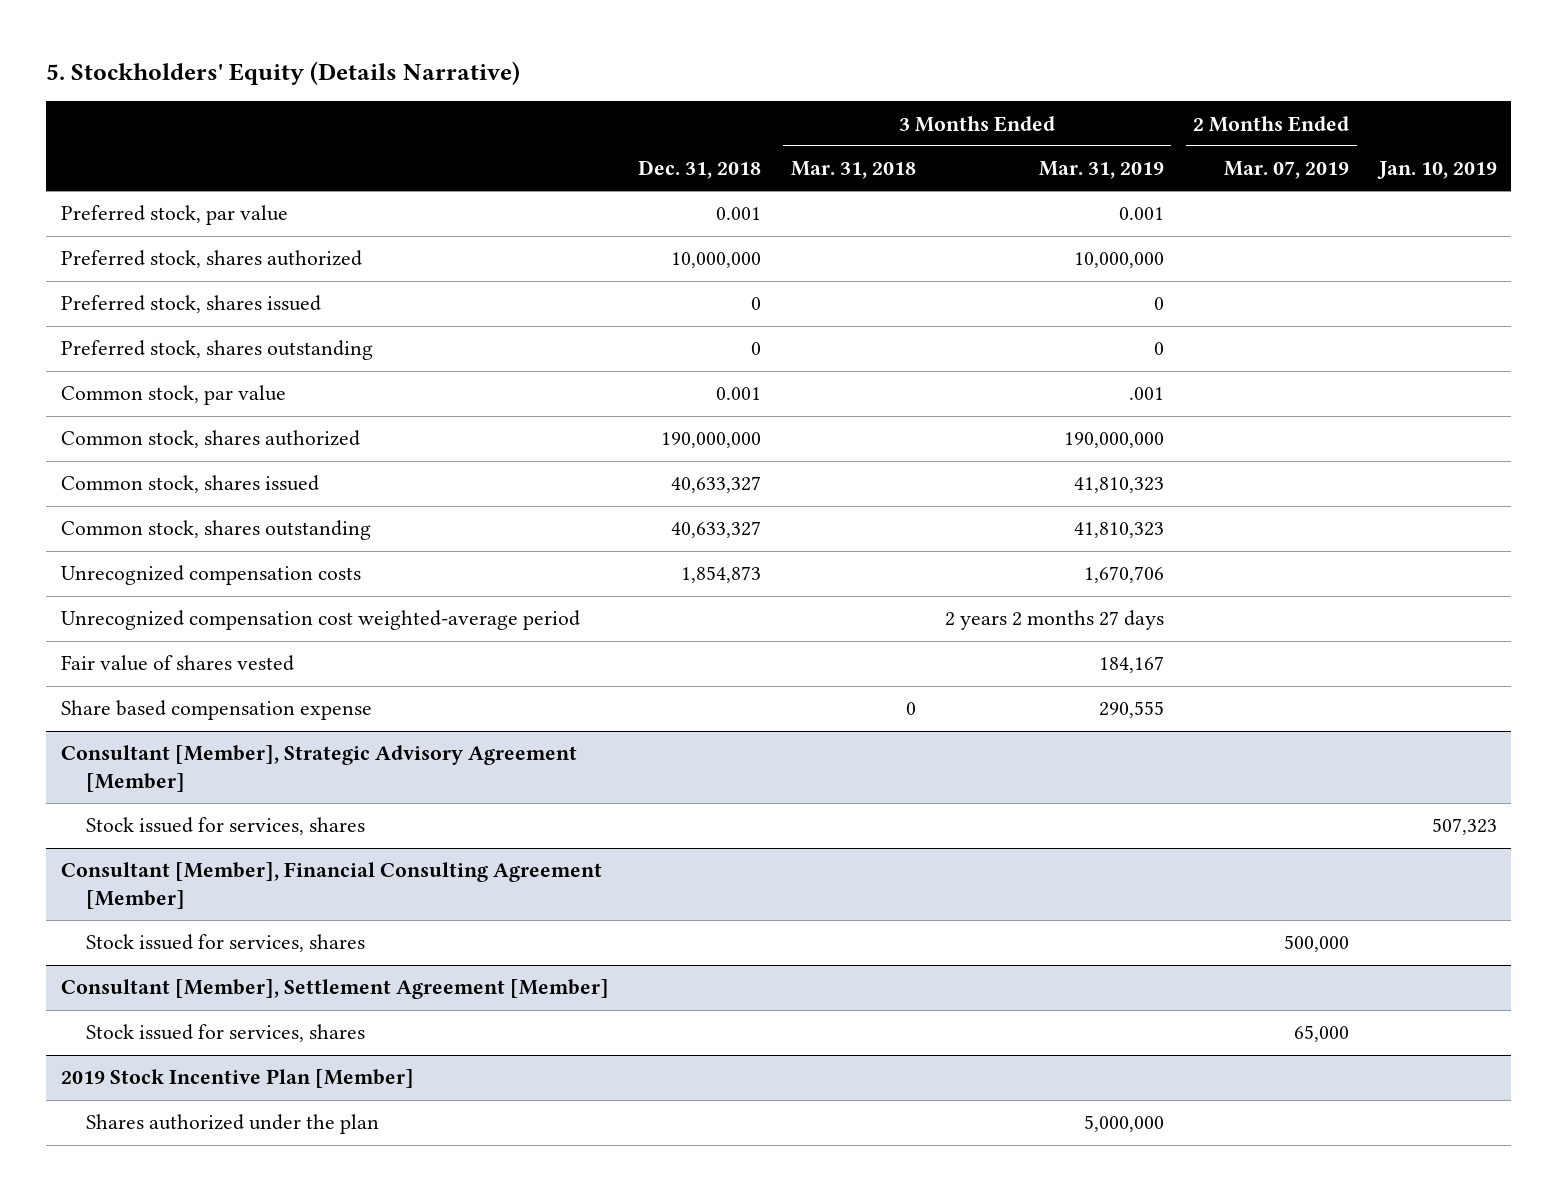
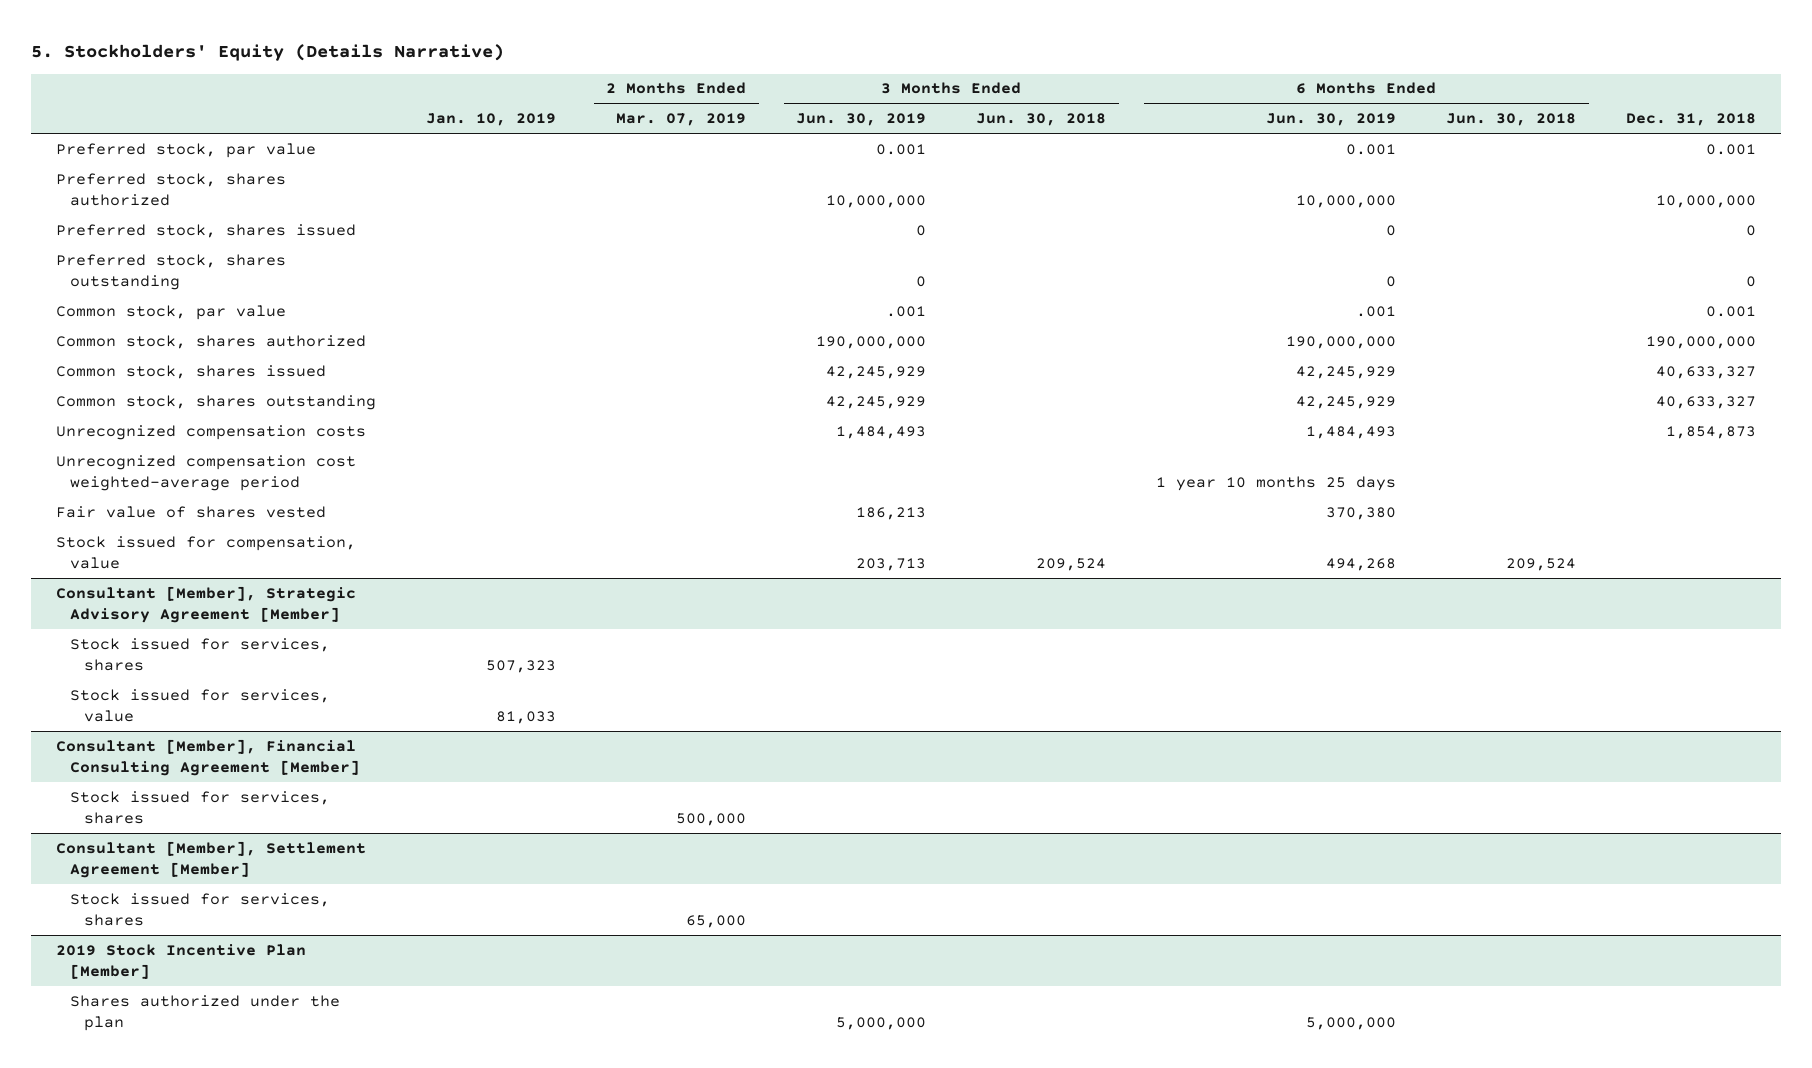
- | Dec. 31, 2018 | 3 Months Ended Mar. 31, 2018 | 3 Months Ended Mar. 31, 2019 | 2 Months Ended Mar. 07, 2019 | Jan. 10, 2019
+ | Jan. 10, 2019 | 2 Months Ended Mar. 07, 2019 | 3 Months Ended Jun. 30, 2019 | 3 Months Ended Jun. 30, 2018 | 6 Months Ended Jun. 30, 2019 | 6 Months Ended Jun. 30, 2018 | Dec. 31, 2018
- Share based compensation expense | | 0 | 290,555 | |
+ Stock issued for compensation, value | | | 203,713 | 209,524 | 494,268 | 209,524 |
@ Consultant [Member], Strategic Advisory Agreement [Member]
+ Stock issued for services, value | 81,033 | | | | | |

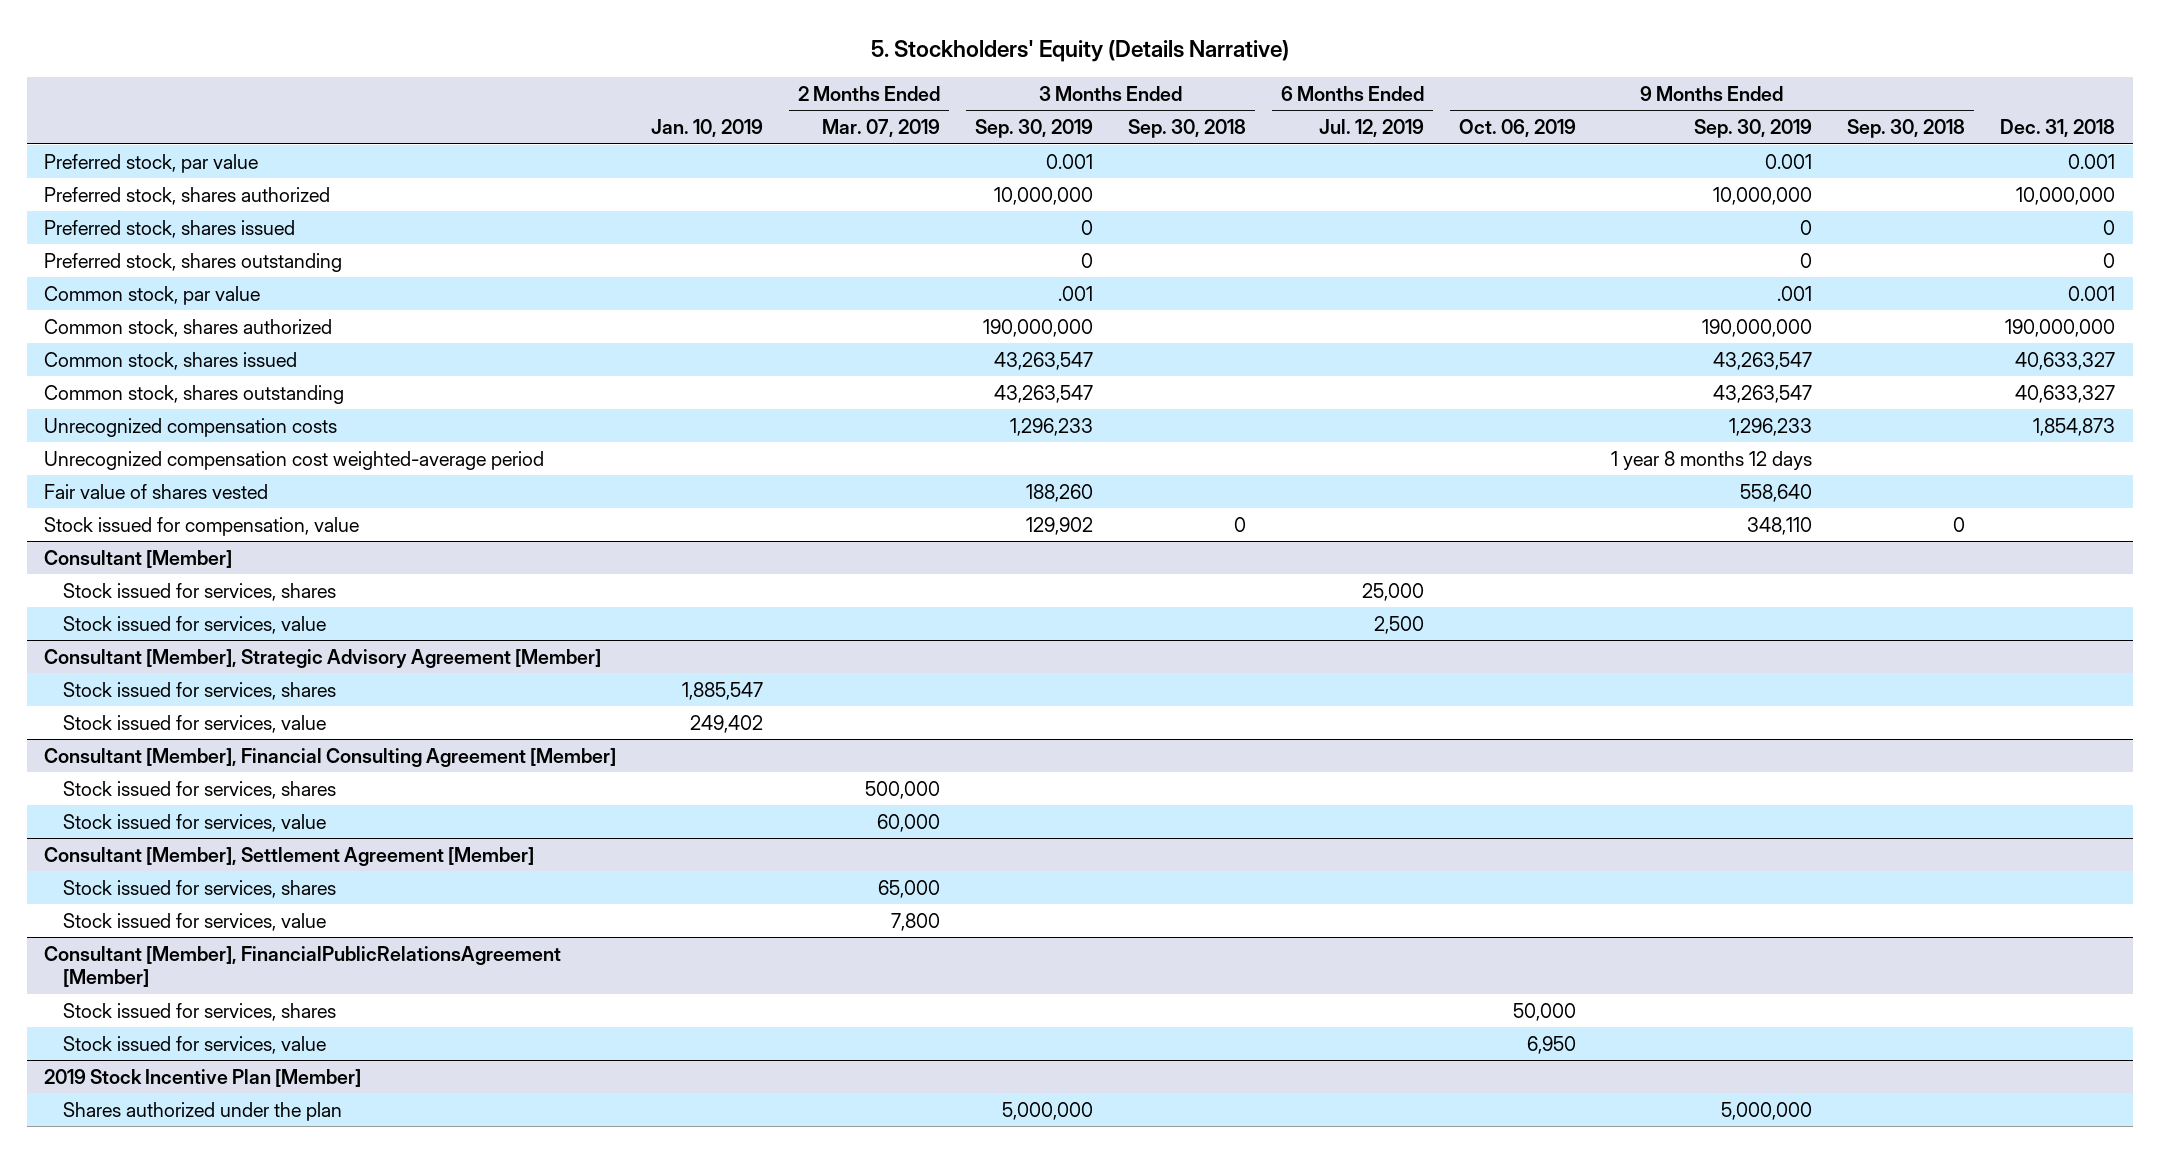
- | Jan. 10, 2019 | 2 Months Ended Mar. 07, 2019 | 3 Months Ended Jun. 30, 2019 | 3 Months Ended Jun. 30, 2018 | 6 Months Ended Jun. 30, 2019 | 6 Months Ended Jun. 30, 2018 | Dec. 31, 2018
+ | Jan. 10, 2019 | 2 Months Ended Mar. 07, 2019 | 3 Months Ended Sep. 30, 2019 | 3 Months Ended Sep. 30, 2018 | 6 Months Ended Jul. 12, 2019 | 9 Months Ended Oct. 06, 2019 | 9 Months Ended Sep. 30, 2019 | 9 Months Ended Sep. 30, 2018 | Dec. 31, 2018
+ Consultant [Member]
+ Stock issued for services, shares | | | | | 25,000 | | | |
+ Stock issued for services, value | | | | | 2,500 | | | |
@ Consultant [Member], Strategic Advisory Agreement [Member]
- Stock issued for services, shares | 507,323 | | | | | |
- Stock issued for services, value | 81,033 | | | | | |
+ Stock issued for services, shares | 1,885,547 | | | | | | | |
+ Stock issued for services, value | 249,402 | | | | | | | |
@ Consultant [Member], Financial Consulting Agreement [Member]
+ Stock issued for services, value | | 60,000 | | | | | | |
@ Consultant [Member], Settlement Agreement [Member]
+ Stock issued for services, value | | 7,800 | | | | | | |
+ Consultant [Member], FinancialPublicRelationsAgreement [Member]
+ Stock issued for services, shares | | | | | | 50,000 | | |
+ Stock issued for services, value | | | | | | 6,950 | | |

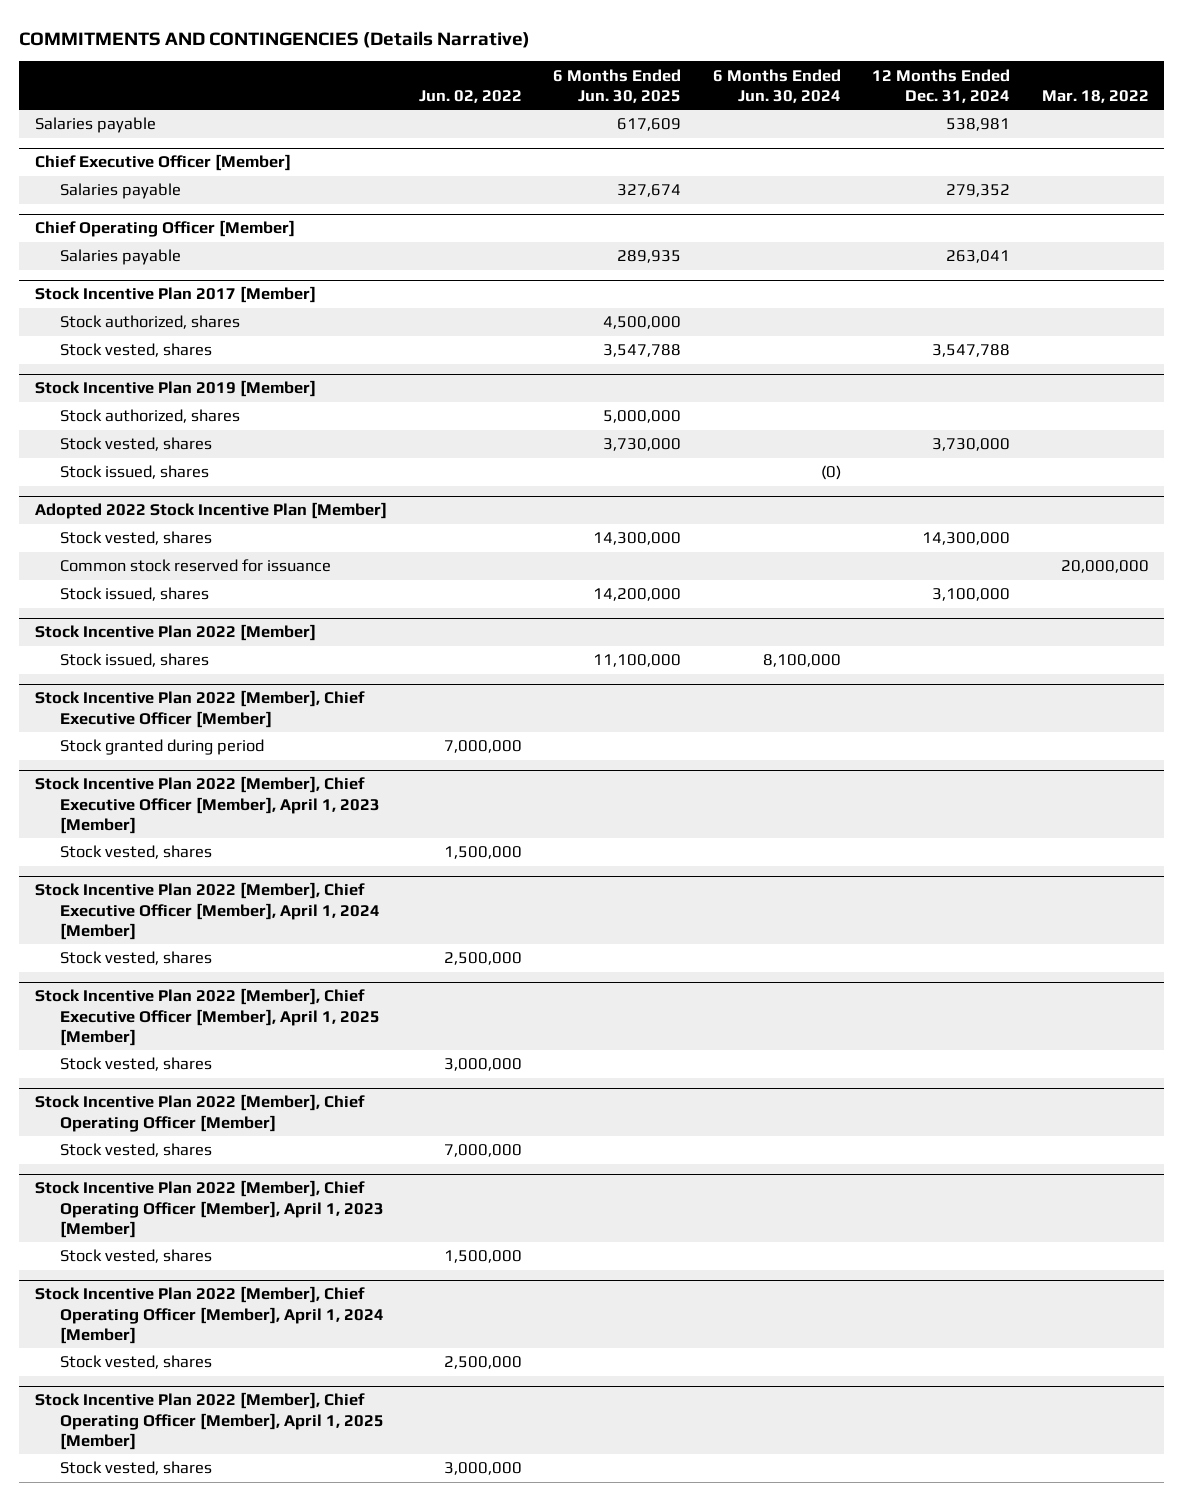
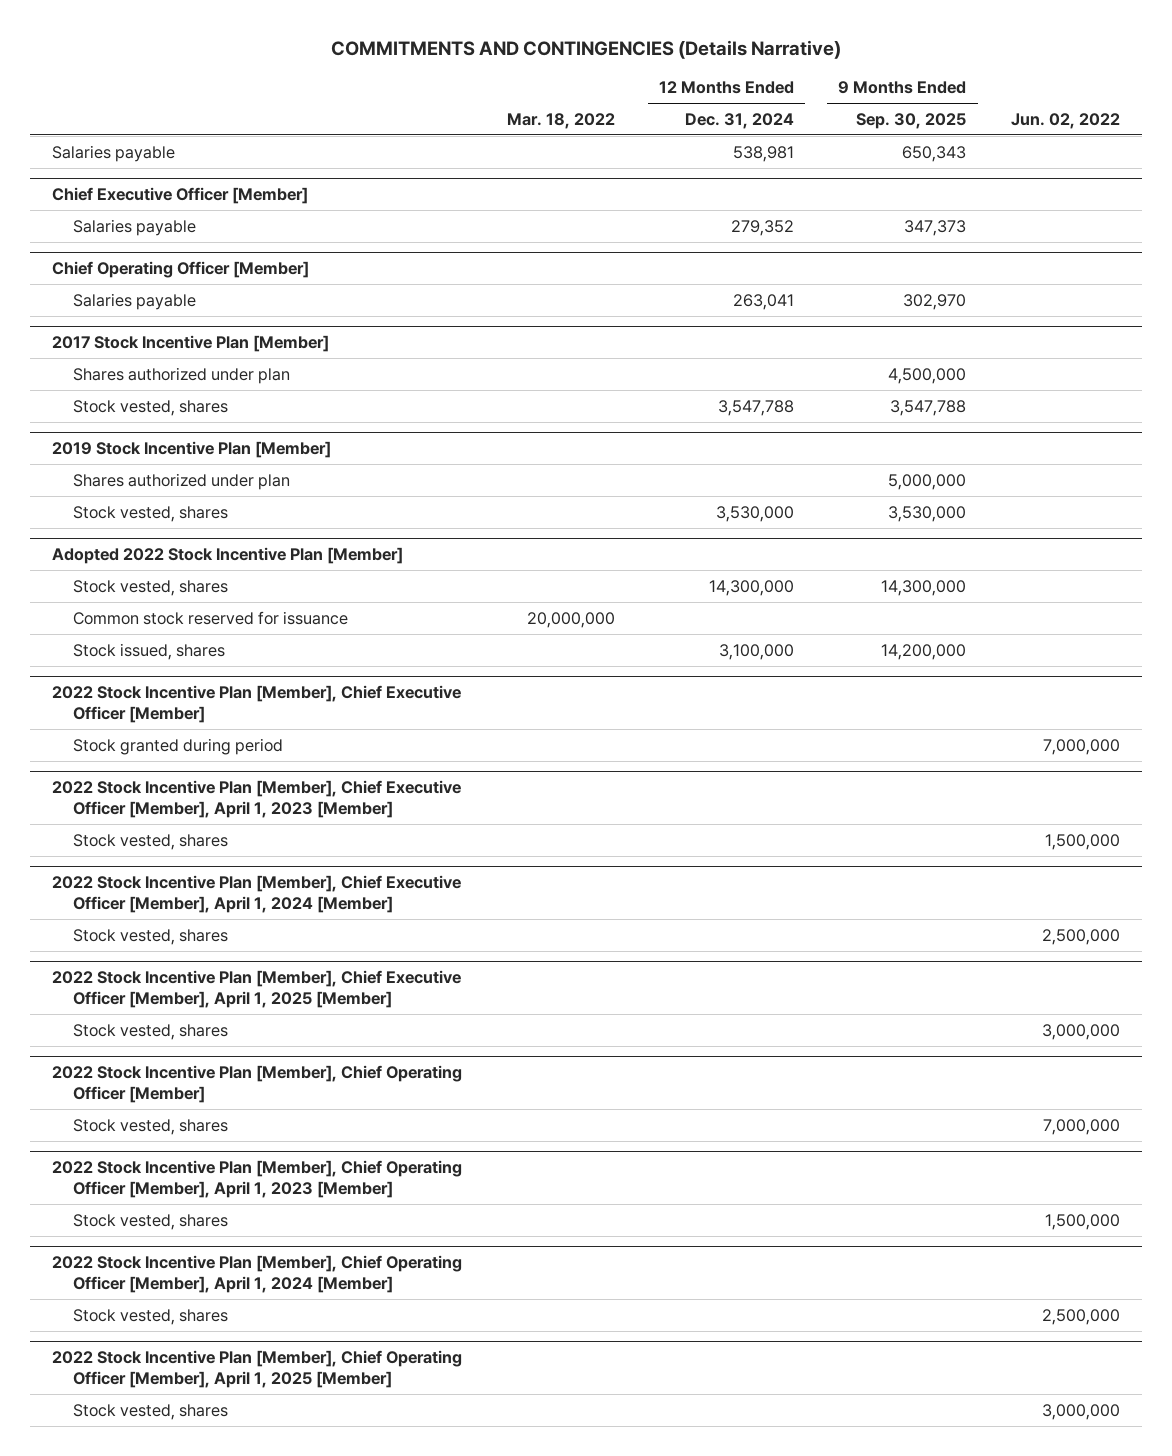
- | Jun. 02, 2022 | 6 Months Ended Jun. 30, 2025 | 6 Months Ended Jun. 30, 2024 | 12 Months Ended Dec. 31, 2024 | Mar. 18, 2022
+ | Mar. 18, 2022 | 12 Months Ended Dec. 31, 2024 | 9 Months Ended Sep. 30, 2025 | Jun. 02, 2022
- Stock Incentive Plan 2017 [Member]
- Stock authorized, shares | | 4,500,000 | | |
+ 2017 Stock Incentive Plan [Member]
+ Shares authorized under plan | | | 4,500,000 |
- Stock Incentive Plan 2019 [Member]
- Stock authorized, shares | | 5,000,000 | | |
- Stock vested, shares | | 3,730,000 | | 3,730,000 |
- Stock issued, shares | | | (0) | |
+ 2019 Stock Incentive Plan [Member]
+ Shares authorized under plan | | | 5,000,000 |
+ Stock vested, shares | | 3,530,000 | 3,530,000 |
- Stock Incentive Plan 2022 [Member]
- Stock issued, shares | | 11,100,000 | 8,100,000 | |
- Stock Incentive Plan 2022 [Member], Chief Executive Officer [Member]
+ 2022 Stock Incentive Plan [Member], Chief Executive Officer [Member]
- Stock Incentive Plan 2022 [Member], Chief Executive Officer [Member], April 1, 2023 [Member]
+ 2022 Stock Incentive Plan [Member], Chief Executive Officer [Member], April 1, 2023 [Member]
- Stock Incentive Plan 2022 [Member], Chief Executive Officer [Member], April 1, 2024 [Member]
+ 2022 Stock Incentive Plan [Member], Chief Executive Officer [Member], April 1, 2024 [Member]
- Stock Incentive Plan 2022 [Member], Chief Executive Officer [Member], April 1, 2025 [Member]
+ 2022 Stock Incentive Plan [Member], Chief Executive Officer [Member], April 1, 2025 [Member]
- Stock Incentive Plan 2022 [Member], Chief Operating Officer [Member]
+ 2022 Stock Incentive Plan [Member], Chief Operating Officer [Member]
- Stock Incentive Plan 2022 [Member], Chief Operating Officer [Member], April 1, 2023 [Member]
+ 2022 Stock Incentive Plan [Member], Chief Operating Officer [Member], April 1, 2023 [Member]
- Stock Incentive Plan 2022 [Member], Chief Operating Officer [Member], April 1, 2024 [Member]
+ 2022 Stock Incentive Plan [Member], Chief Operating Officer [Member], April 1, 2024 [Member]
- Stock Incentive Plan 2022 [Member], Chief Operating Officer [Member], April 1, 2025 [Member]
+ 2022 Stock Incentive Plan [Member], Chief Operating Officer [Member], April 1, 2025 [Member]

